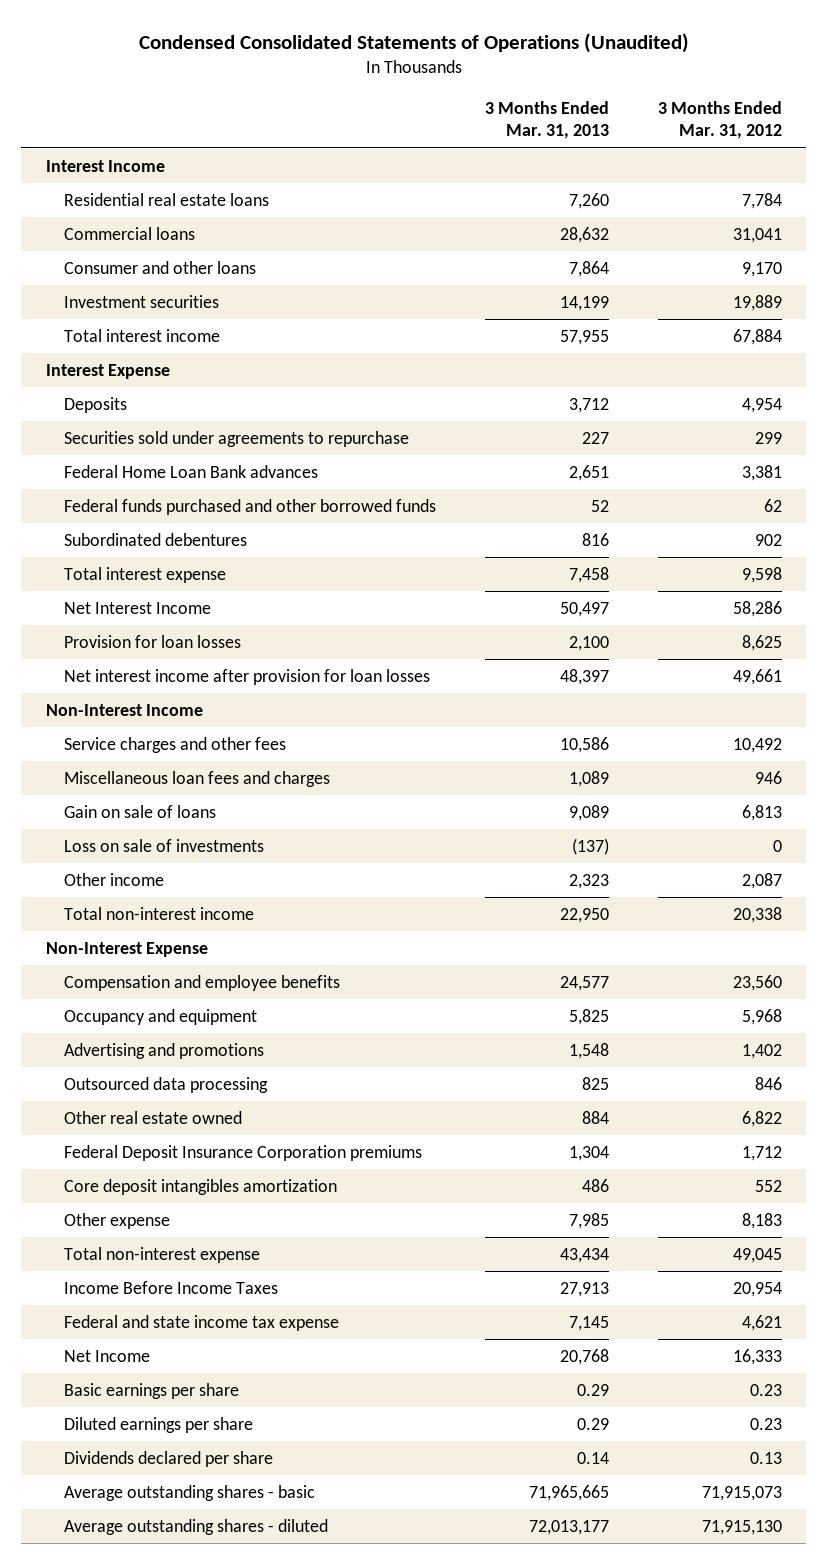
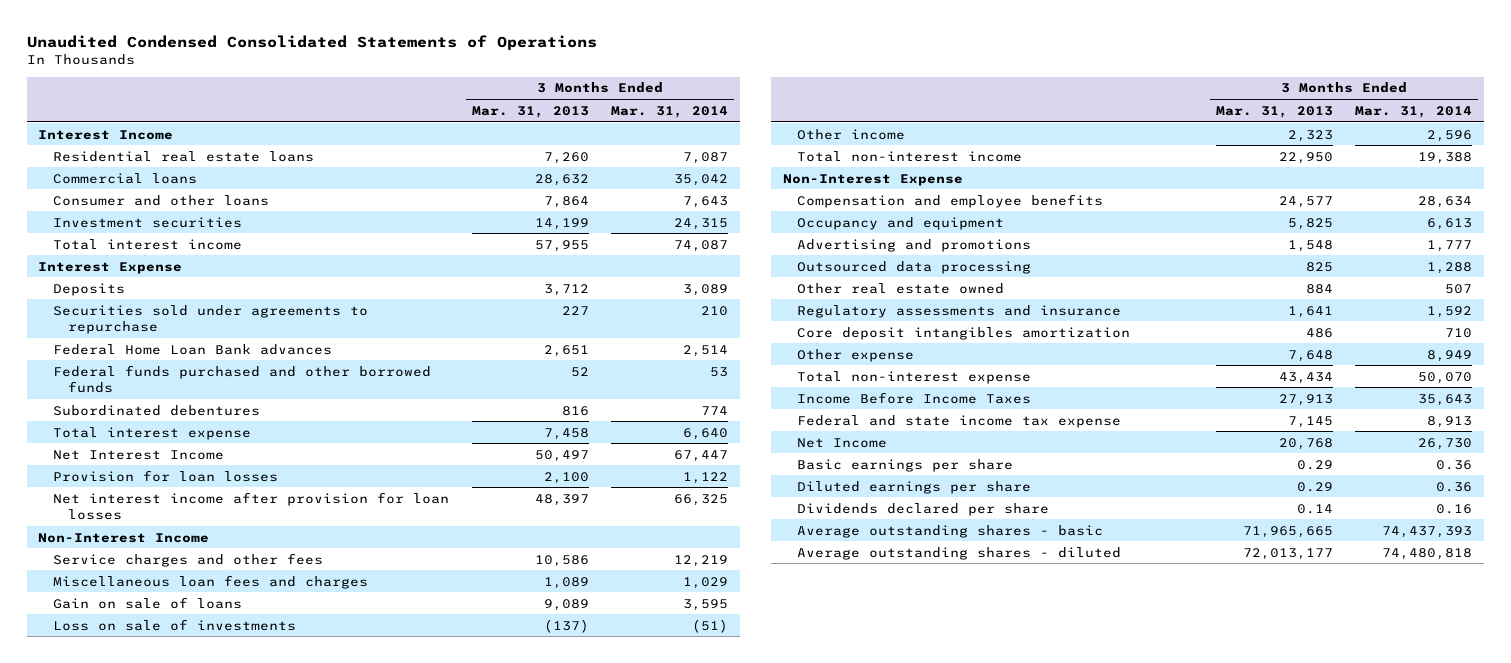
- Condensed Consolidated Statements of Operations (Unaudited)
+ Unaudited Condensed Consolidated Statements of Operations
- | 3 Months Ended Mar. 31, 2013 | 3 Months Ended Mar. 31, 2012
+ | 3 Months Ended Mar. 31, 2013 | 3 Months Ended Mar. 31, 2014
- Federal Deposit Insurance Corporation premiums | 1,304 | 1,712
+ Regulatory assessments and insurance | 1,641 | 1,592
- Other expense | 7,985 | 8,183
+ Other expense | 7,648 | 8,949

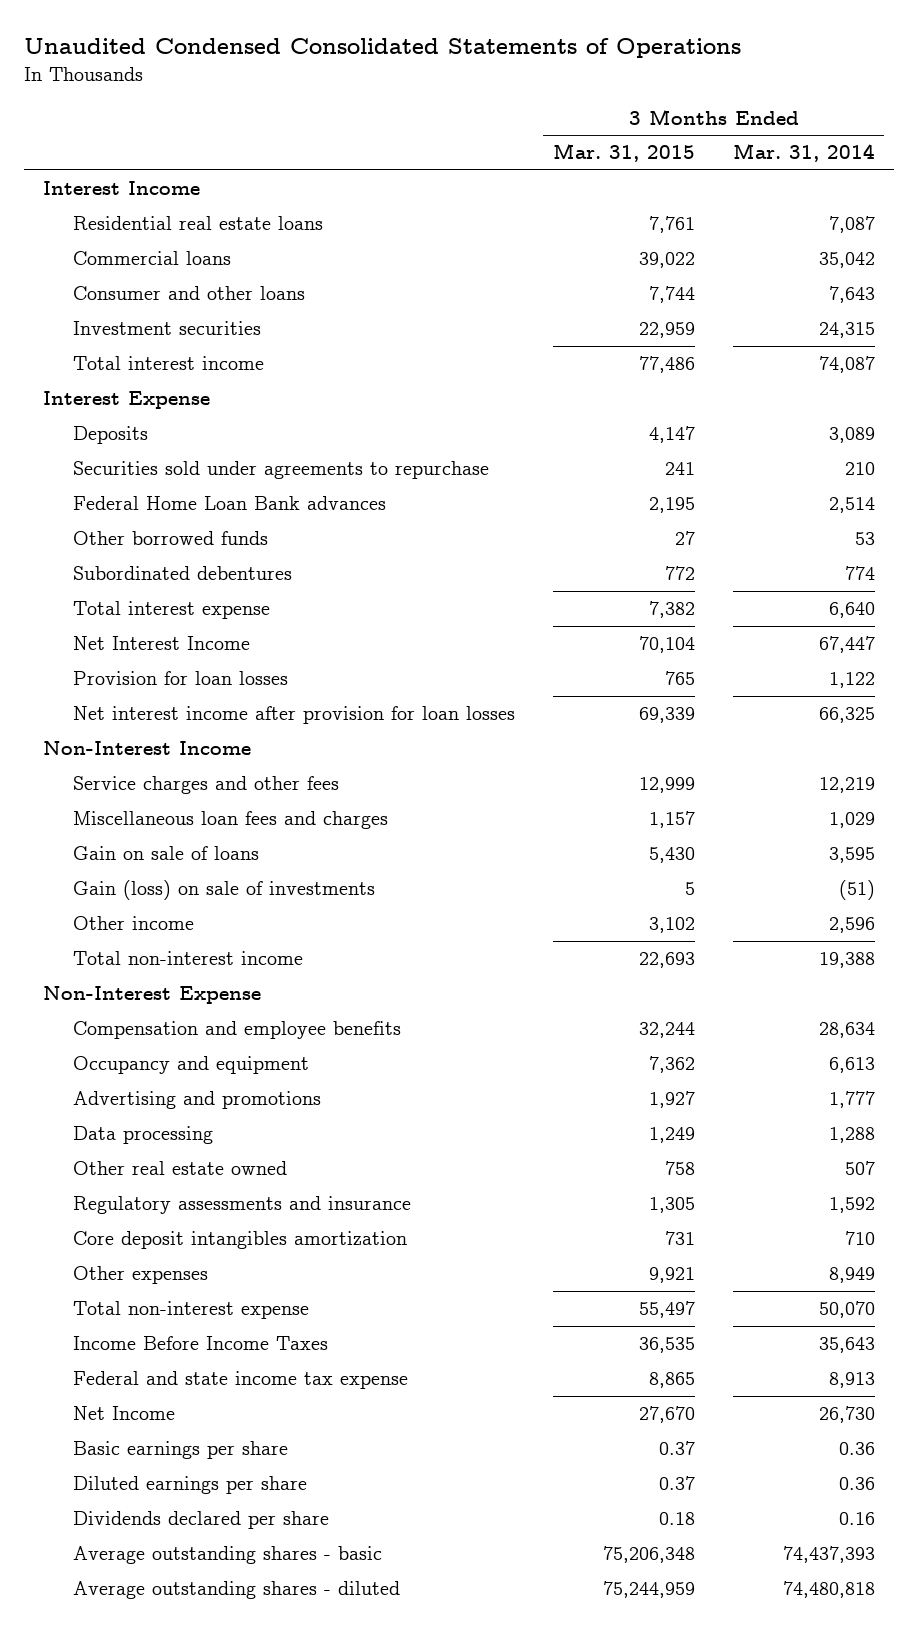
- | 3 Months Ended Mar. 31, 2013 | 3 Months Ended Mar. 31, 2014
+ | 3 Months Ended Mar. 31, 2015 | 3 Months Ended Mar. 31, 2014
- Federal funds purchased and other borrowed funds | 52 | 53
+ Other borrowed funds | 27 | 53
- Loss on sale of investments | (137) | (51)
+ Gain (loss) on sale of investments | 5 | (51)
- Outsourced data processing | 825 | 1,288
+ Data processing | 1,249 | 1,288
- Other expense | 7,648 | 8,949
+ Other expenses | 9,921 | 8,949

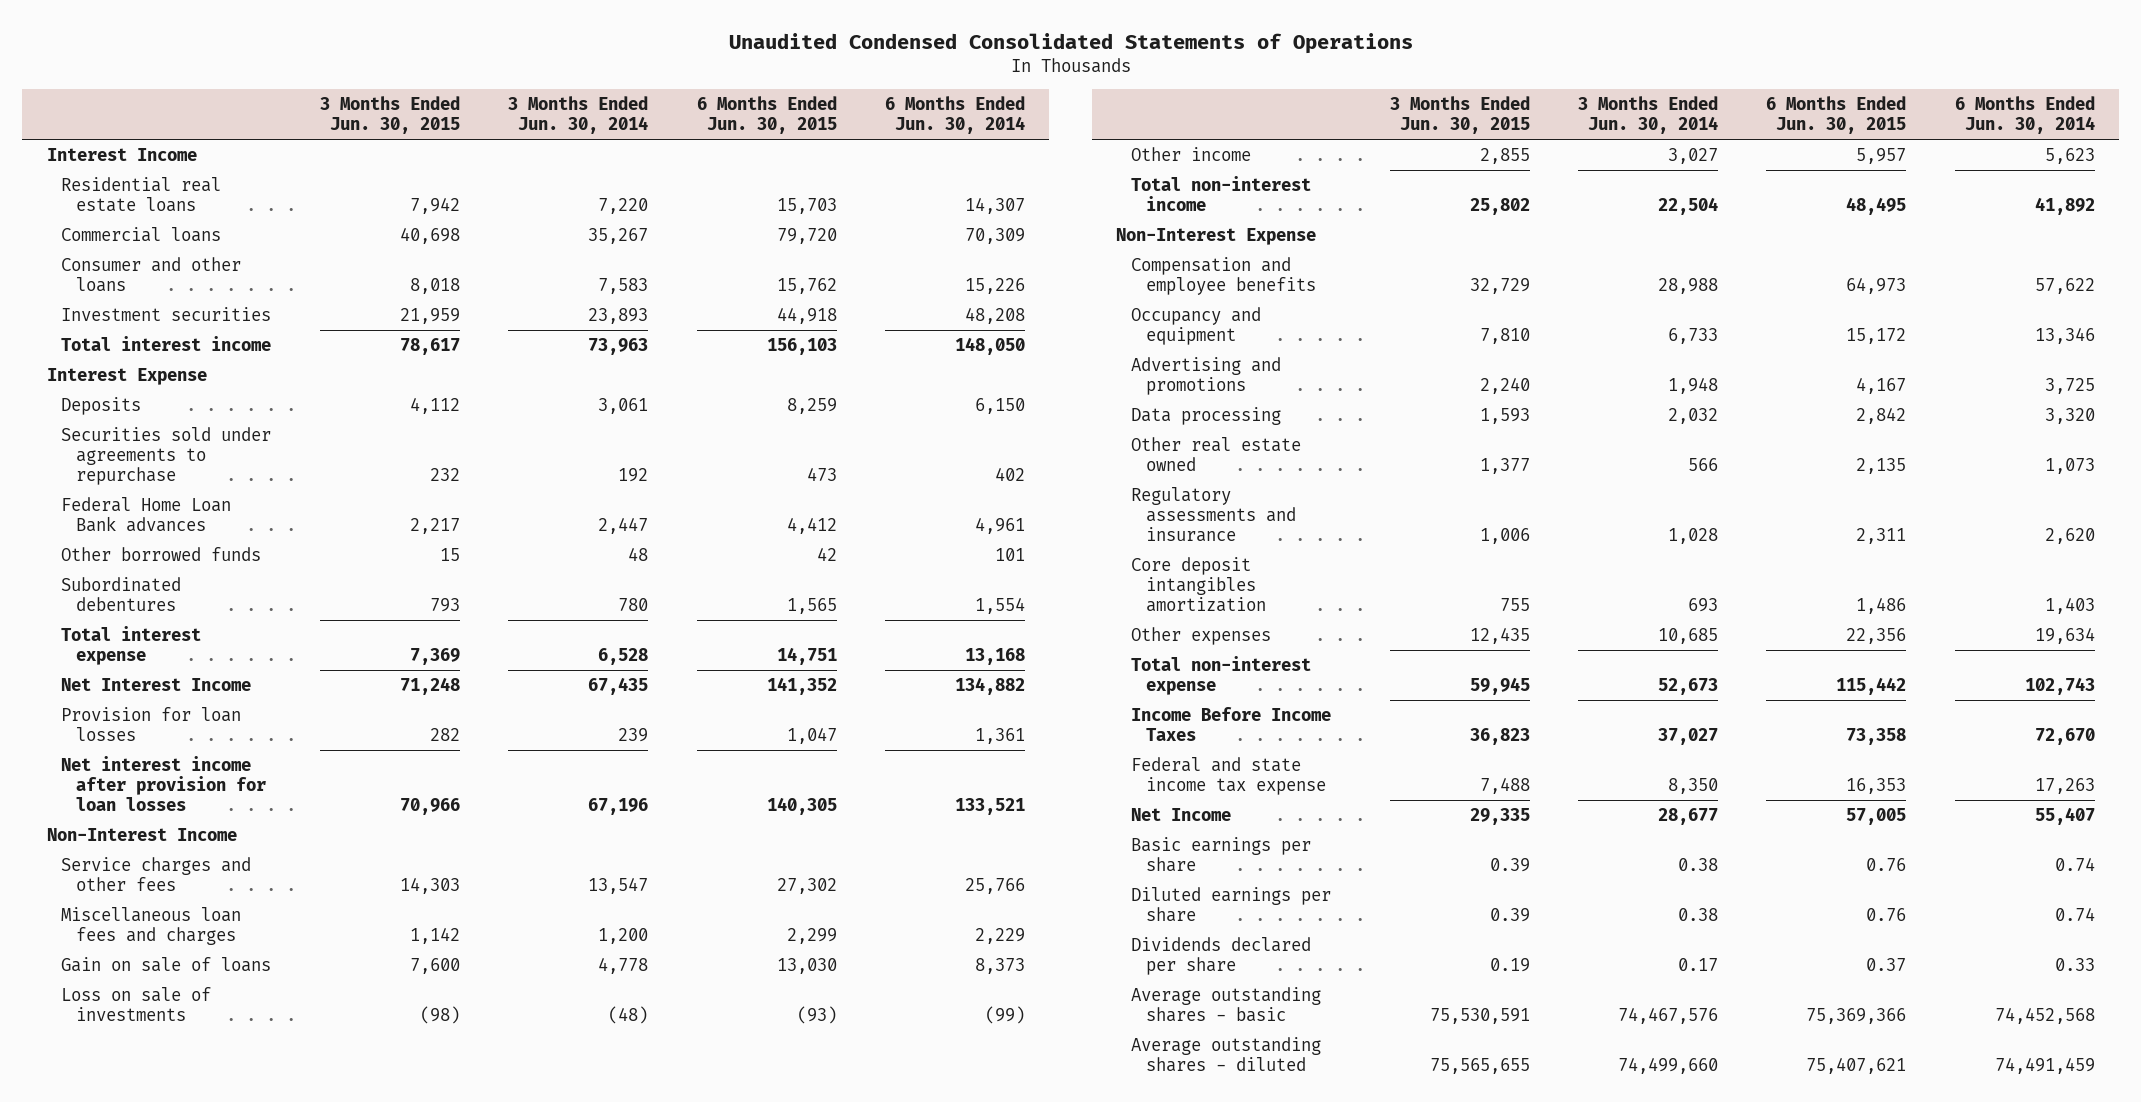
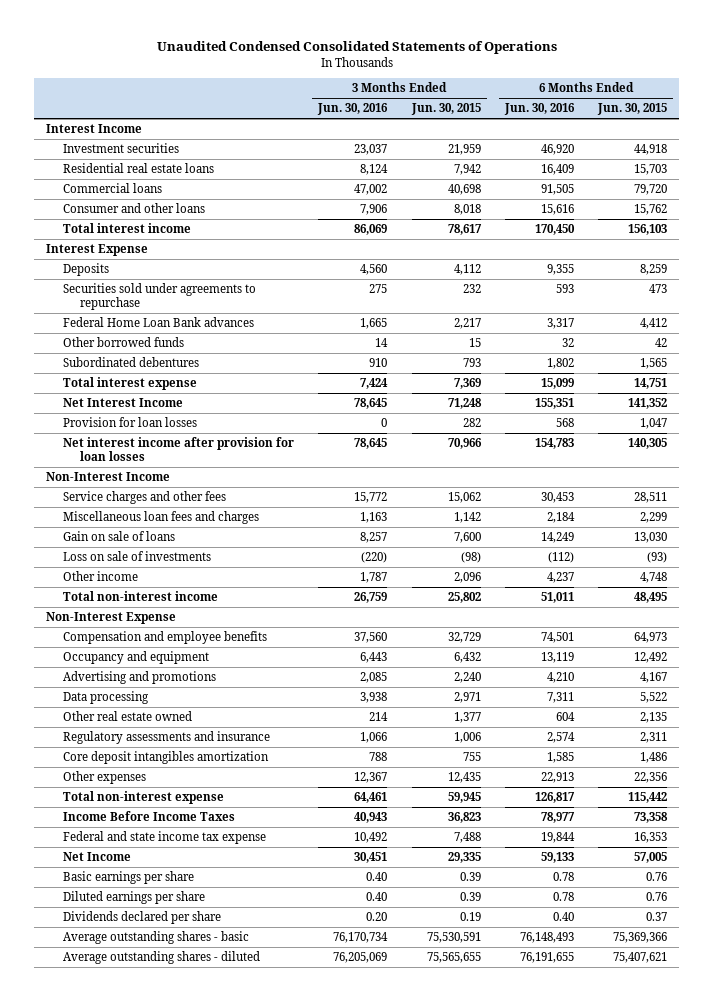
- | 3 Months Ended Jun. 30, 2015 | 3 Months Ended Jun. 30, 2014 | 6 Months Ended Jun. 30, 2015 | 6 Months Ended Jun. 30, 2014
+ | 3 Months Ended Jun. 30, 2016 | 3 Months Ended Jun. 30, 2015 | 6 Months Ended Jun. 30, 2016 | 6 Months Ended Jun. 30, 2015
moved up: Investment securities | 23,037 | 21,959 | 46,920 | 44,918
- Service charges and other fees | 14,303 | 13,547 | 27,302 | 25,766
+ Service charges and other fees | 15,772 | 15,062 | 30,453 | 28,511
- Other income | 2,855 | 3,027 | 5,957 | 5,623
+ Other income | 1,787 | 2,096 | 4,237 | 4,748
- Occupancy and equipment | 7,810 | 6,733 | 15,172 | 13,346
+ Occupancy and equipment | 6,443 | 6,432 | 13,119 | 12,492
- Data processing | 1,593 | 2,032 | 2,842 | 3,320
+ Data processing | 3,938 | 2,971 | 7,311 | 5,522

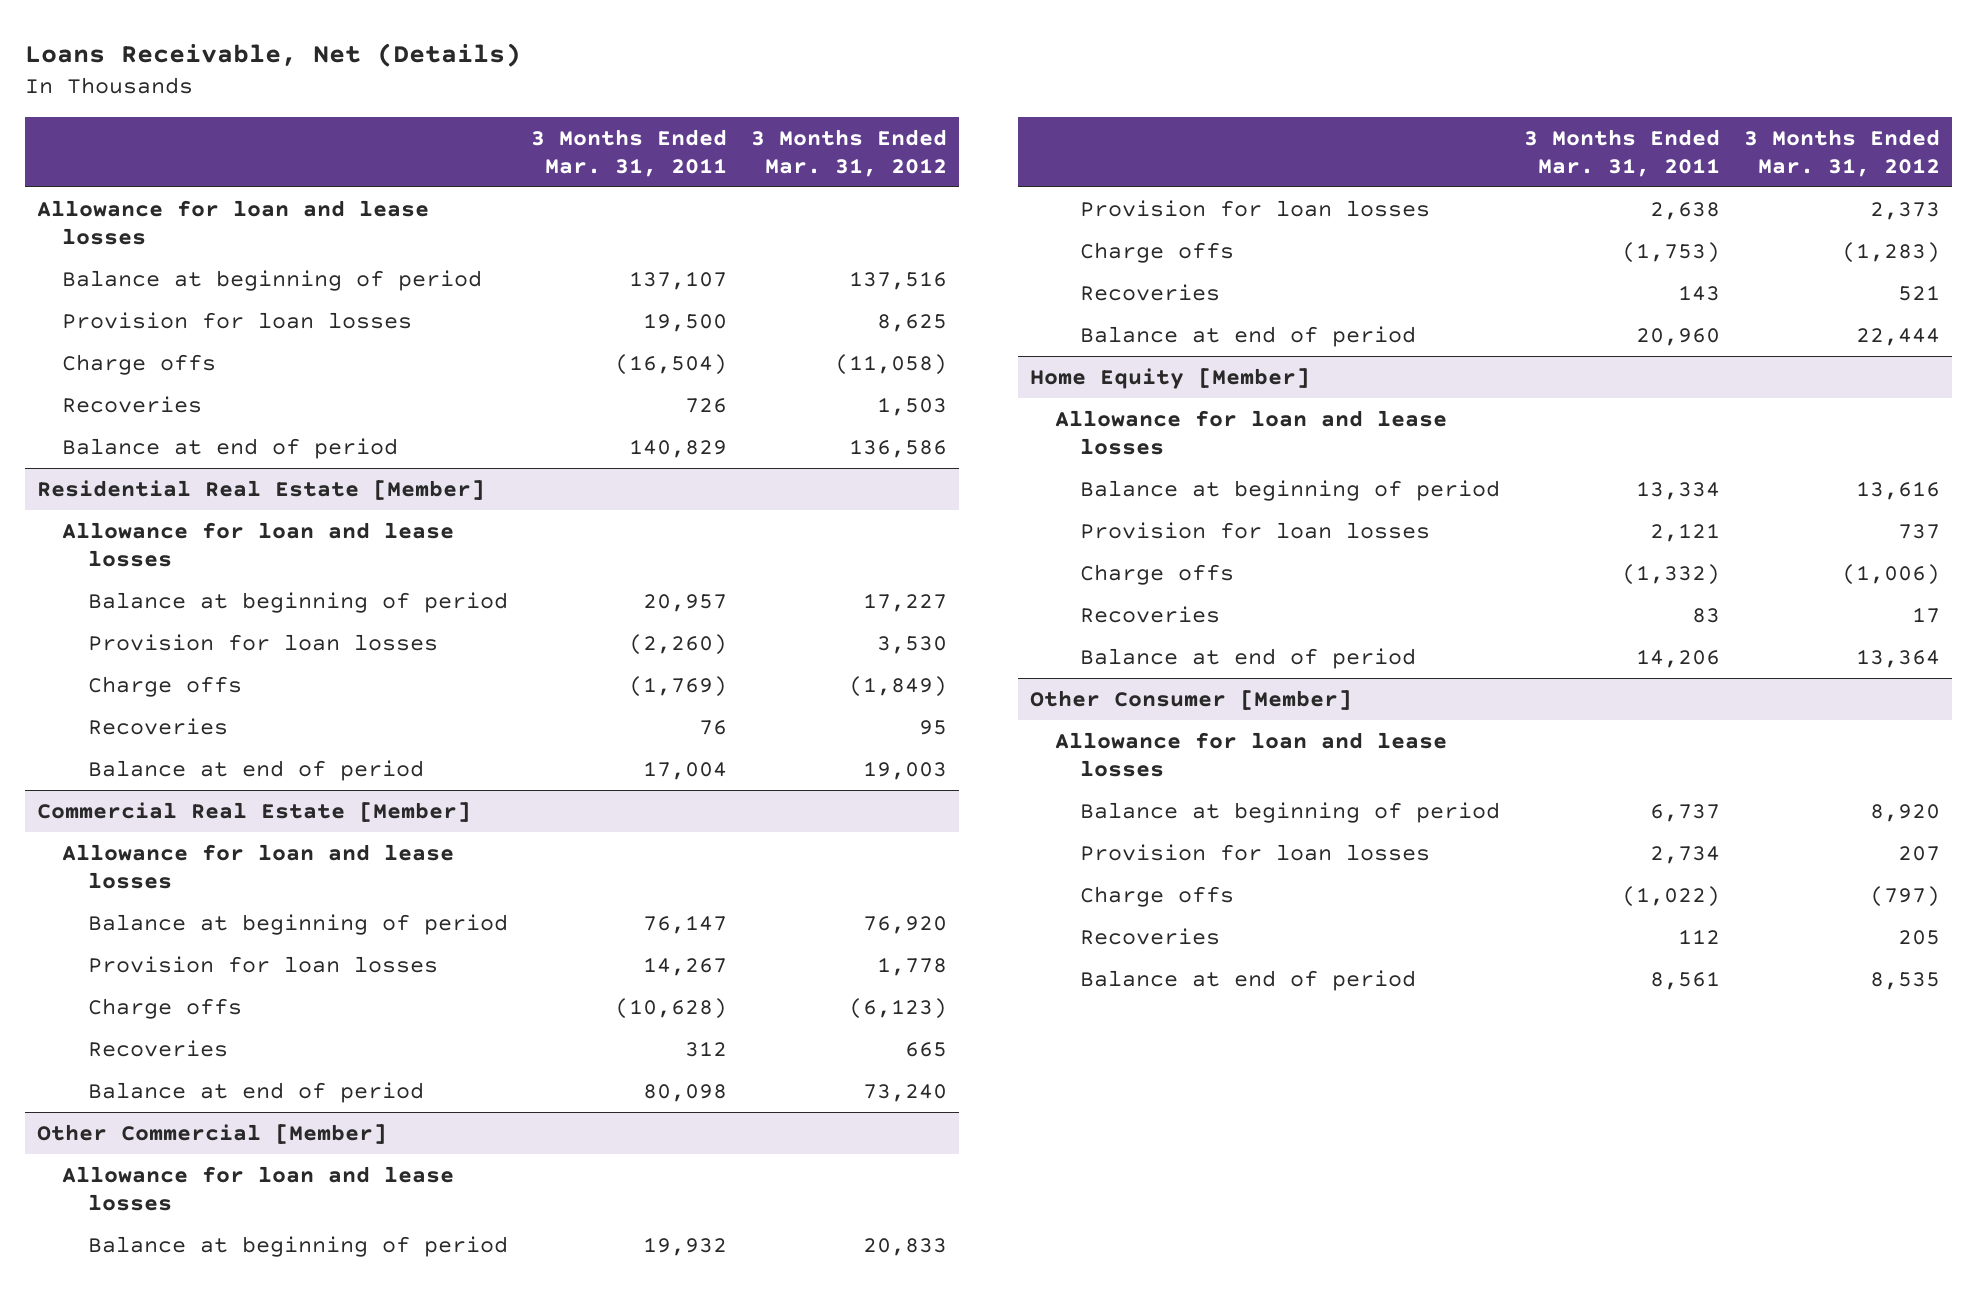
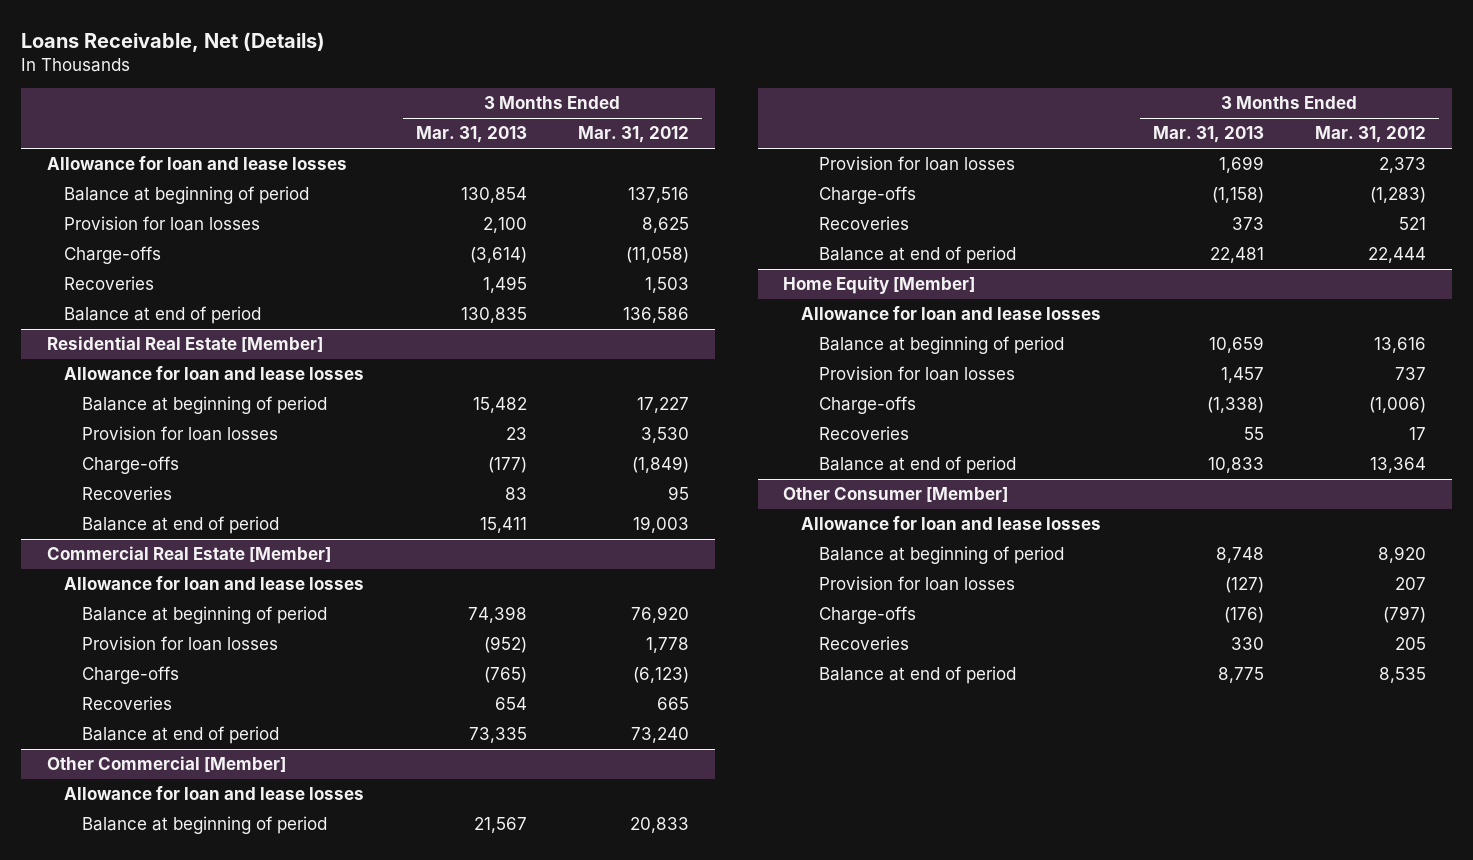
- | 3 Months Ended Mar. 31, 2011 | 3 Months Ended Mar. 31, 2012
+ | 3 Months Ended Mar. 31, 2013 | 3 Months Ended Mar. 31, 2012
- Charge offs | (16,504) | (11,058)
+ Charge-offs | (3,614) | (11,058)
@ Residential Real Estate [Member]
- Charge offs | (1,769) | (1,849)
+ Charge-offs | (177) | (1,849)
@ Commercial Real Estate [Member]
- Charge offs | (10,628) | (6,123)
+ Charge-offs | (765) | (6,123)
@ Other Commercial [Member]
- Charge offs | (1,753) | (1,283)
+ Charge-offs | (1,158) | (1,283)
@ Home Equity [Member]
- Charge offs | (1,332) | (1,006)
+ Charge-offs | (1,338) | (1,006)
@ Other Consumer [Member]
- Charge offs | (1,022) | (797)
+ Charge-offs | (176) | (797)

